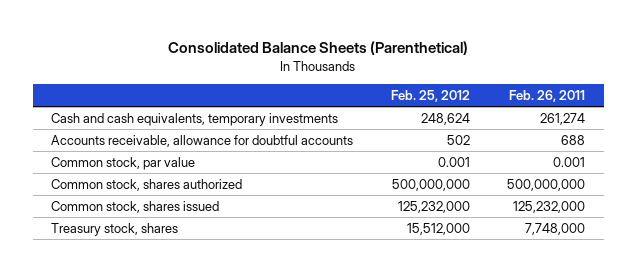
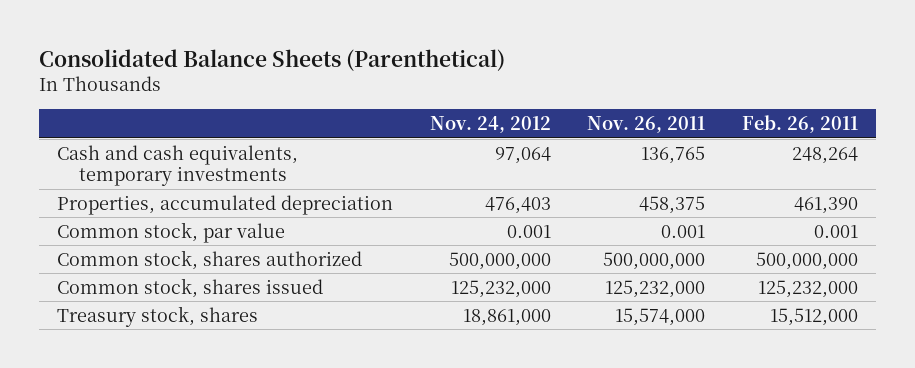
- | Feb. 25, 2012 | Feb. 26, 2011
+ | Nov. 24, 2012 | Nov. 26, 2011 | Feb. 26, 2011
- Cash and cash equivalents, temporary investments | 248,624 | 261,274
- Accounts receivable, allowance for doubtful accounts | 502 | 688
+ Cash and cash equivalents, temporary investments | 97,064 | 136,765 | 248,264
+ Properties, accumulated depreciation | 476,403 | 458,375 | 461,390
- Treasury stock, shares | 15,512,000 | 7,748,000
+ Treasury stock, shares | 18,861,000 | 15,574,000 | 15,512,000

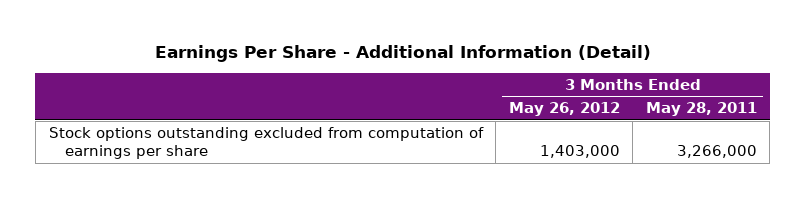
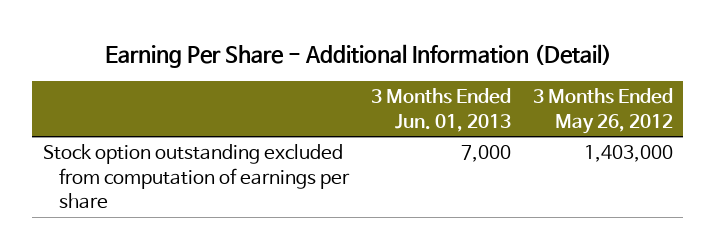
- Earnings Per Share - Additional Information (Detail)
+ Earning Per Share - Additional Information (Detail)
- | 3 Months Ended May 26, 2012 | 3 Months Ended May 28, 2011
+ | 3 Months Ended Jun. 01, 2013 | 3 Months Ended May 26, 2012
- Stock options outstanding excluded from computation of earnings per share | 1,403,000 | 3,266,000
+ Stock option outstanding excluded from computation of earnings per share | 7,000 | 1,403,000

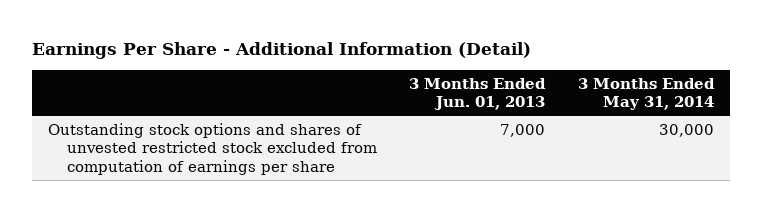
- Earning Per Share - Additional Information (Detail)
+ Earnings Per Share - Additional Information (Detail)
- | 3 Months Ended Jun. 01, 2013 | 3 Months Ended May 26, 2012
+ | 3 Months Ended Jun. 01, 2013 | 3 Months Ended May 31, 2014
- Stock option outstanding excluded from computation of earnings per share | 7,000 | 1,403,000
+ Outstanding stock options and shares of unvested restricted stock excluded from computation of earnings per share | 7,000 | 30,000

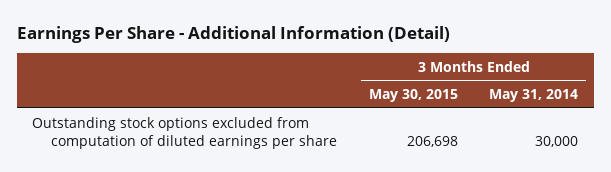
- | 3 Months Ended Jun. 01, 2013 | 3 Months Ended May 31, 2014
+ | 3 Months Ended May 30, 2015 | 3 Months Ended May 31, 2014
- Outstanding stock options and shares of unvested restricted stock excluded from computation of earnings per share | 7,000 | 30,000
+ Outstanding stock options excluded from computation of diluted earnings per share | 206,698 | 30,000

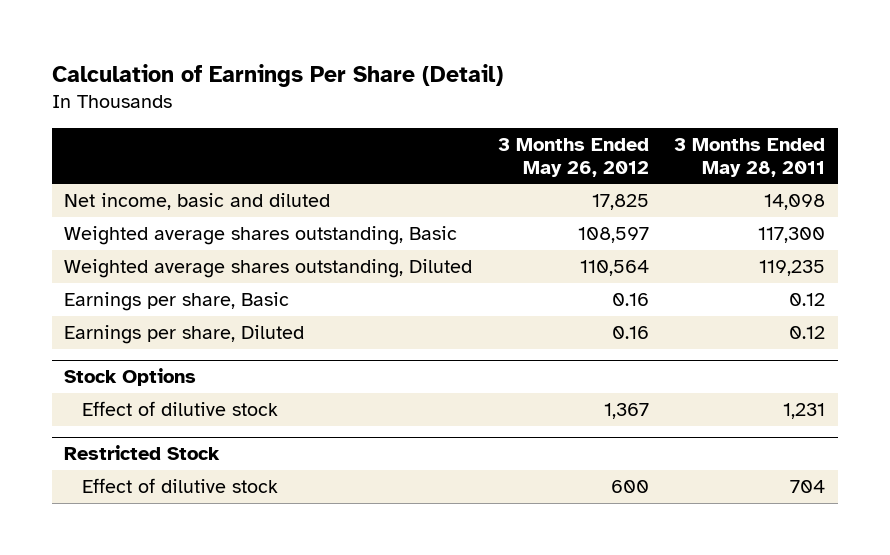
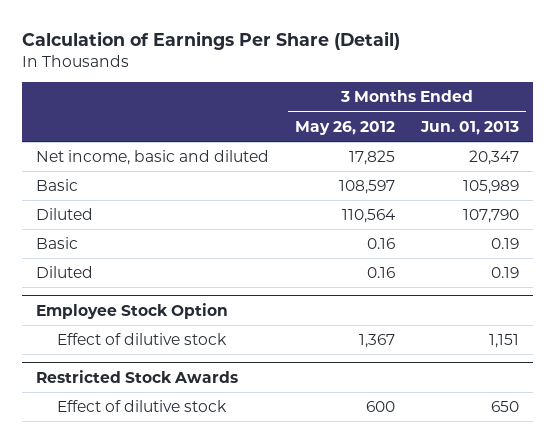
- | 3 Months Ended May 26, 2012 | 3 Months Ended May 28, 2011
+ | 3 Months Ended May 26, 2012 | 3 Months Ended Jun. 01, 2013
- Weighted average shares outstanding, Basic | 108,597 | 117,300
- Weighted average shares outstanding, Diluted | 110,564 | 119,235
- Earnings per share, Basic | 0.16 | 0.12
- Earnings per share, Diluted | 0.16 | 0.12
- Stock Options
+ Basic | 108,597 | 105,989
+ Diluted | 110,564 | 107,790
+ Basic | 0.16 | 0.19
+ Diluted | 0.16 | 0.19
+ Employee Stock Option
- Restricted Stock
+ Restricted Stock Awards

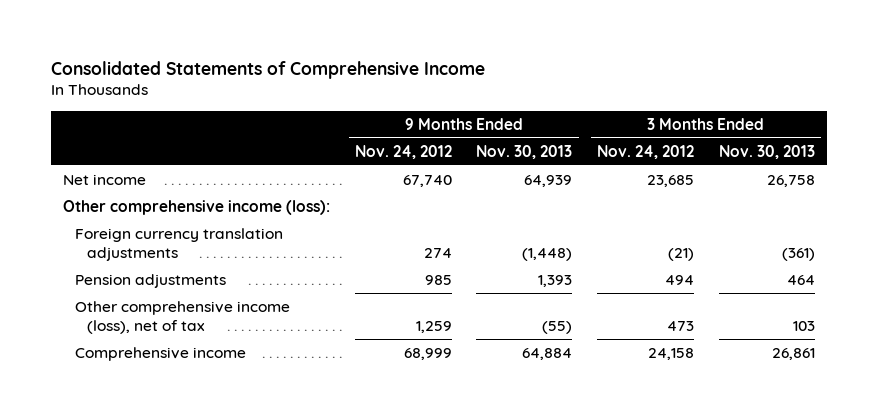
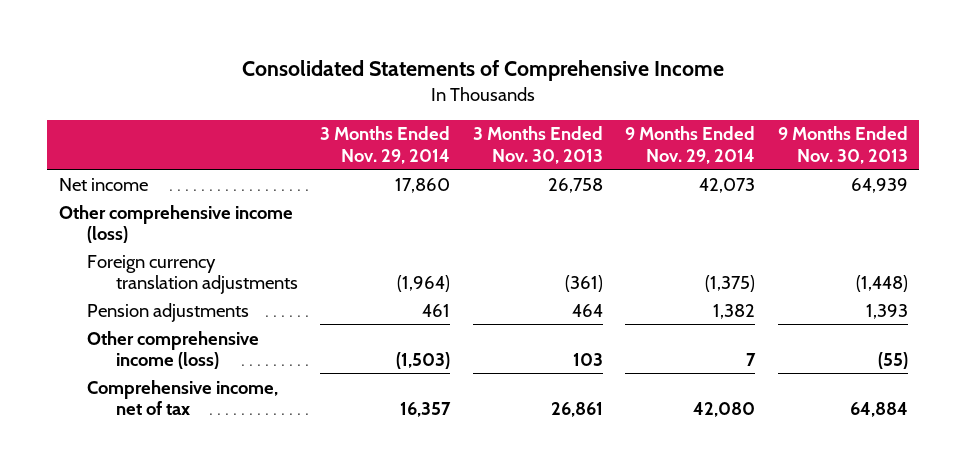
- | 9 Months Ended Nov. 24, 2012 | 9 Months Ended Nov. 30, 2013 | 3 Months Ended Nov. 24, 2012 | 3 Months Ended Nov. 30, 2013
+ | 3 Months Ended Nov. 29, 2014 | 3 Months Ended Nov. 30, 2013 | 9 Months Ended Nov. 29, 2014 | 9 Months Ended Nov. 30, 2013
- Other comprehensive income (loss):
+ Other comprehensive income (loss)
- Other comprehensive income (loss), net of tax | 1,259 | (55) | 473 | 103
- Comprehensive income | 68,999 | 64,884 | 24,158 | 26,861
+ Other comprehensive income (loss) | (1,503) | 103 | 7 | (55)
+ Comprehensive income, net of tax | 16,357 | 26,861 | 42,080 | 64,884

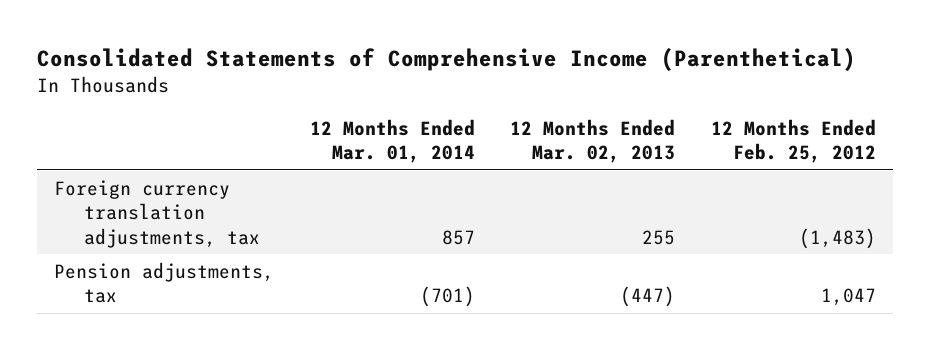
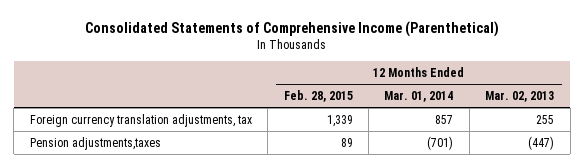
- | 12 Months Ended Mar. 01, 2014 | 12 Months Ended Mar. 02, 2013 | 12 Months Ended Feb. 25, 2012
+ | 12 Months Ended Feb. 28, 2015 | 12 Months Ended Mar. 01, 2014 | 12 Months Ended Mar. 02, 2013
- Pension adjustments, tax | (701) | (447) | 1,047
+ Pension adjustments,taxes | 89 | (701) | (447)

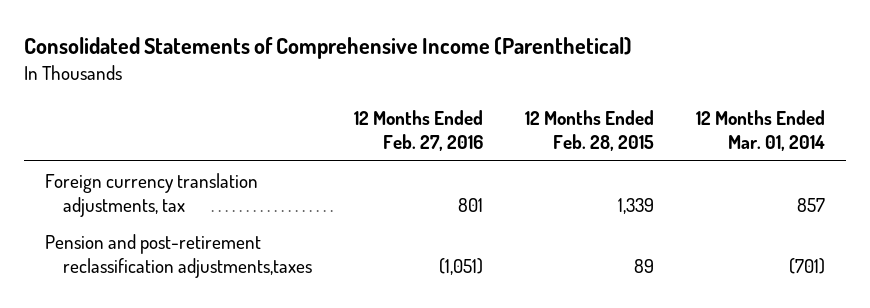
- | 12 Months Ended Feb. 28, 2015 | 12 Months Ended Mar. 01, 2014 | 12 Months Ended Mar. 02, 2013
+ | 12 Months Ended Feb. 27, 2016 | 12 Months Ended Feb. 28, 2015 | 12 Months Ended Mar. 01, 2014
- Pension adjustments,taxes | 89 | (701) | (447)
+ Pension and post-retirement reclassification adjustments,taxes | (1,051) | 89 | (701)

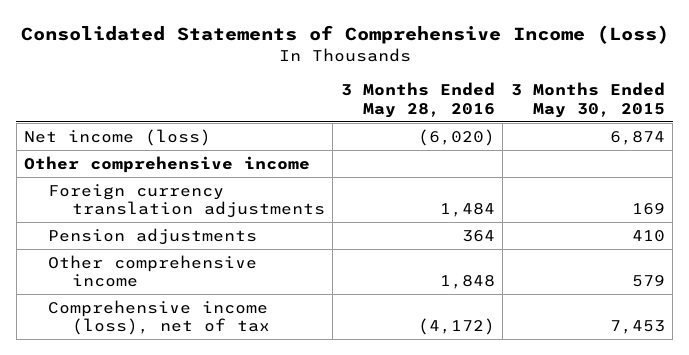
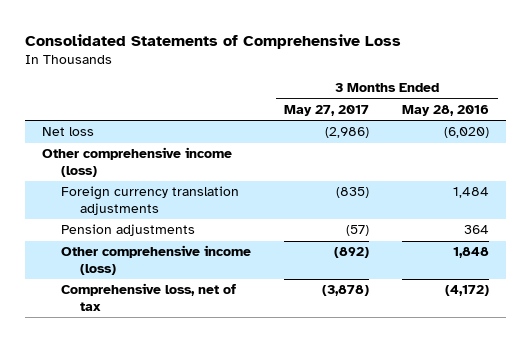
- Consolidated Statements of Comprehensive Income (Loss)
+ Consolidated Statements of Comprehensive Loss
- | 3 Months Ended May 28, 2016 | 3 Months Ended May 30, 2015
+ | 3 Months Ended May 27, 2017 | 3 Months Ended May 28, 2016
- Net income (loss) | (6,020) | 6,874
- Other comprehensive income
+ Net loss | (2,986) | (6,020)
+ Other comprehensive income (loss)
- Other comprehensive income | 1,848 | 579
- Comprehensive income (loss), net of tax | (4,172) | 7,453
+ Other comprehensive income (loss) | (892) | 1,848
+ Comprehensive loss, net of tax | (3,878) | (4,172)

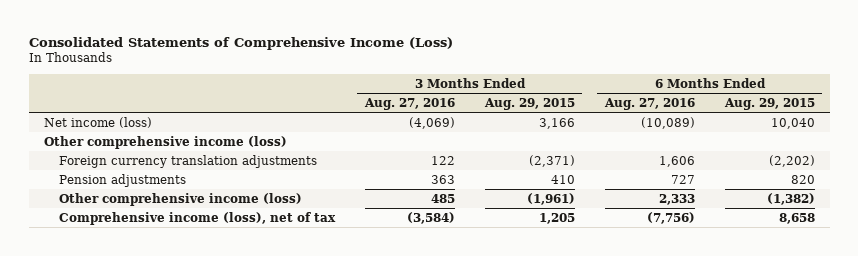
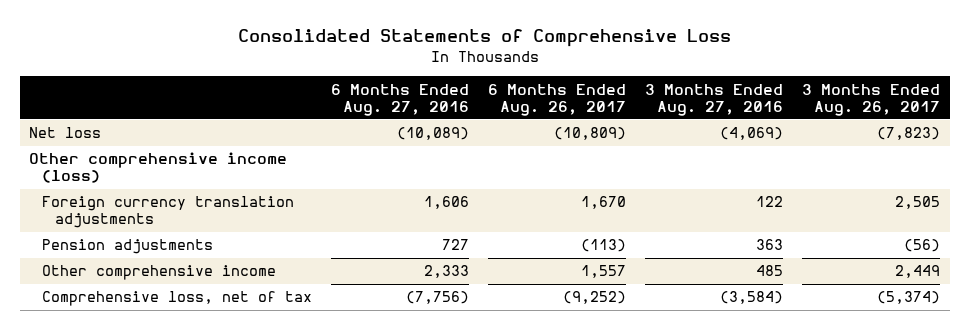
- Consolidated Statements of Comprehensive Income (Loss)
+ Consolidated Statements of Comprehensive Loss
- | 3 Months Ended Aug. 27, 2016 | 3 Months Ended Aug. 29, 2015 | 6 Months Ended Aug. 27, 2016 | 6 Months Ended Aug. 29, 2015
+ | 6 Months Ended Aug. 27, 2016 | 6 Months Ended Aug. 26, 2017 | 3 Months Ended Aug. 27, 2016 | 3 Months Ended Aug. 26, 2017
- Net income (loss) | (4,069) | 3,166 | (10,089) | 10,040
+ Net loss | (10,089) | (10,809) | (4,069) | (7,823)
- Other comprehensive income (loss) | 485 | (1,961) | 2,333 | (1,382)
- Comprehensive income (loss), net of tax | (3,584) | 1,205 | (7,756) | 8,658
+ Other comprehensive income | 2,333 | 1,557 | 485 | 2,449
+ Comprehensive loss, net of tax | (7,756) | (9,252) | (3,584) | (5,374)

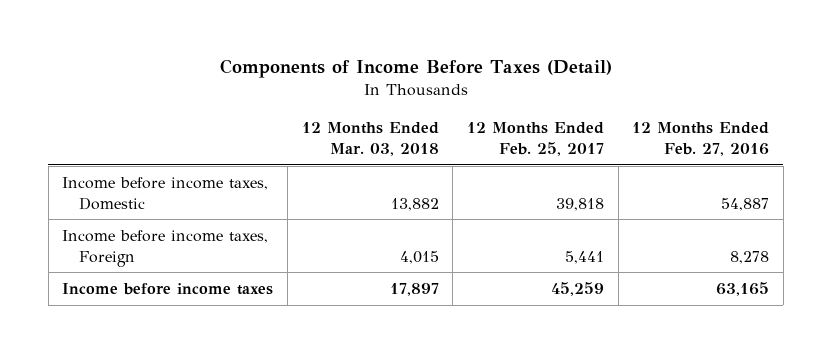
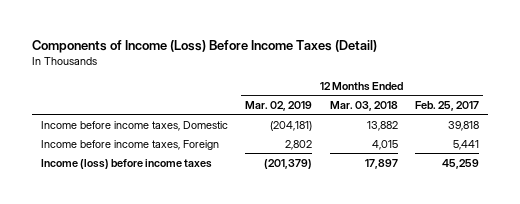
- Components of Income Before Taxes (Detail)
+ Components of Income (Loss) Before Income Taxes (Detail)
- | 12 Months Ended Mar. 03, 2018 | 12 Months Ended Feb. 25, 2017 | 12 Months Ended Feb. 27, 2016
+ | 12 Months Ended Mar. 02, 2019 | 12 Months Ended Mar. 03, 2018 | 12 Months Ended Feb. 25, 2017
- Income before income taxes | 17,897 | 45,259 | 63,165
+ Income (loss) before income taxes | (201,379) | 17,897 | 45,259

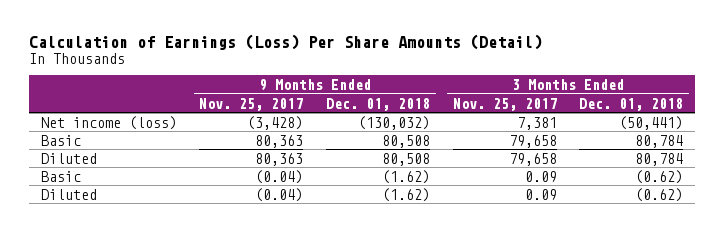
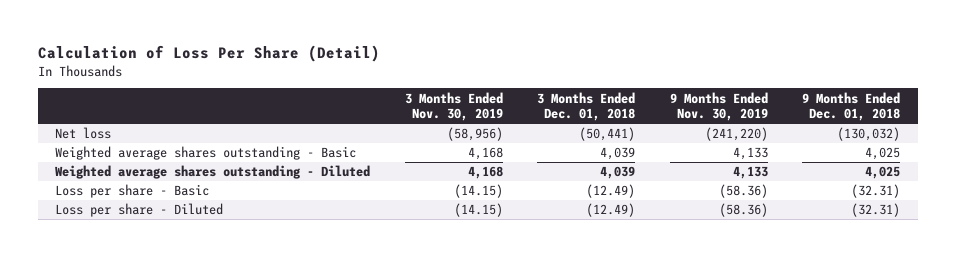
- Calculation of Earnings (Loss) Per Share Amounts (Detail)
+ Calculation of Loss Per Share (Detail)
- | 9 Months Ended Nov. 25, 2017 | 9 Months Ended Dec. 01, 2018 | 3 Months Ended Nov. 25, 2017 | 3 Months Ended Dec. 01, 2018
+ | 3 Months Ended Nov. 30, 2019 | 3 Months Ended Dec. 01, 2018 | 9 Months Ended Nov. 30, 2019 | 9 Months Ended Dec. 01, 2018
- Net income (loss) | (3,428) | (130,032) | 7,381 | (50,441)
- Basic | 80,363 | 80,508 | 79,658 | 80,784
- Diluted | 80,363 | 80,508 | 79,658 | 80,784
- Basic | (0.04) | (1.62) | 0.09 | (0.62)
- Diluted | (0.04) | (1.62) | 0.09 | (0.62)
+ Net loss | (58,956) | (50,441) | (241,220) | (130,032)
+ Weighted average shares outstanding - Basic | 4,168 | 4,039 | 4,133 | 4,025
+ Weighted average shares outstanding - Diluted | 4,168 | 4,039 | 4,133 | 4,025
+ Loss per share - Basic | (14.15) | (12.49) | (58.36) | (32.31)
+ Loss per share - Diluted | (14.15) | (12.49) | (58.36) | (32.31)

